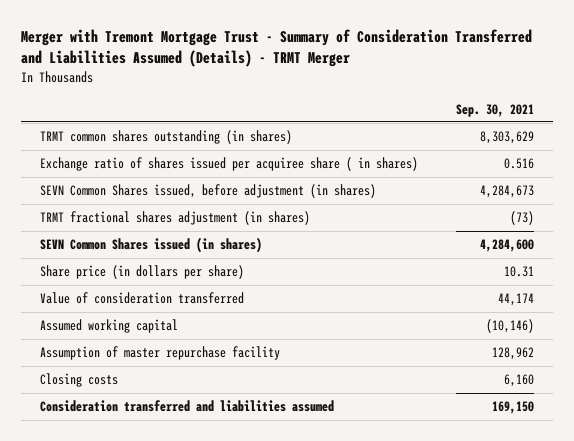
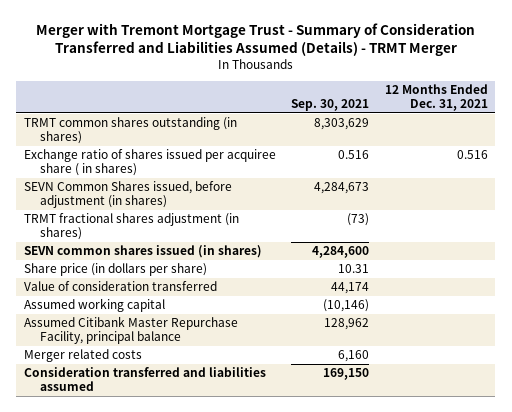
- | Sep. 30, 2021
+ | Sep. 30, 2021 | 12 Months Ended Dec. 31, 2021
- SEVN Common Shares issued (in shares) | 4,284,600
+ SEVN common shares issued (in shares) | 4,284,600 |
- Assumption of master repurchase facility | 128,962
- Closing costs | 6,160
+ Assumed Citibank Master Repurchase Facility, principal balance | 128,962 |
+ Merger related costs | 6,160 |

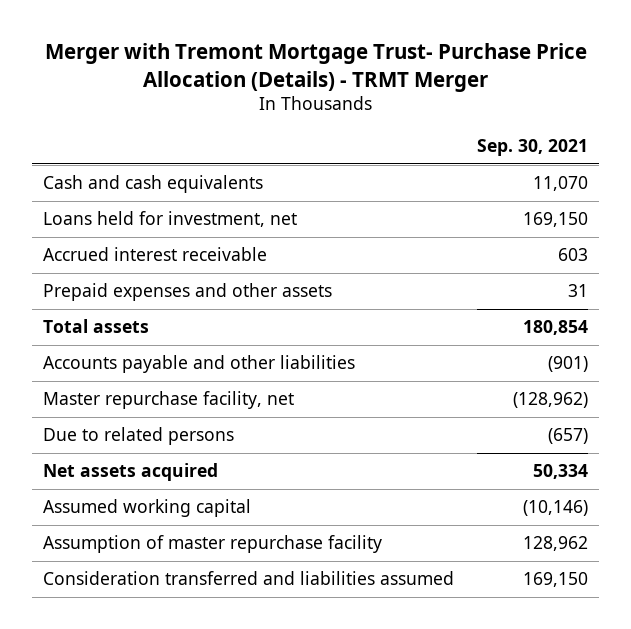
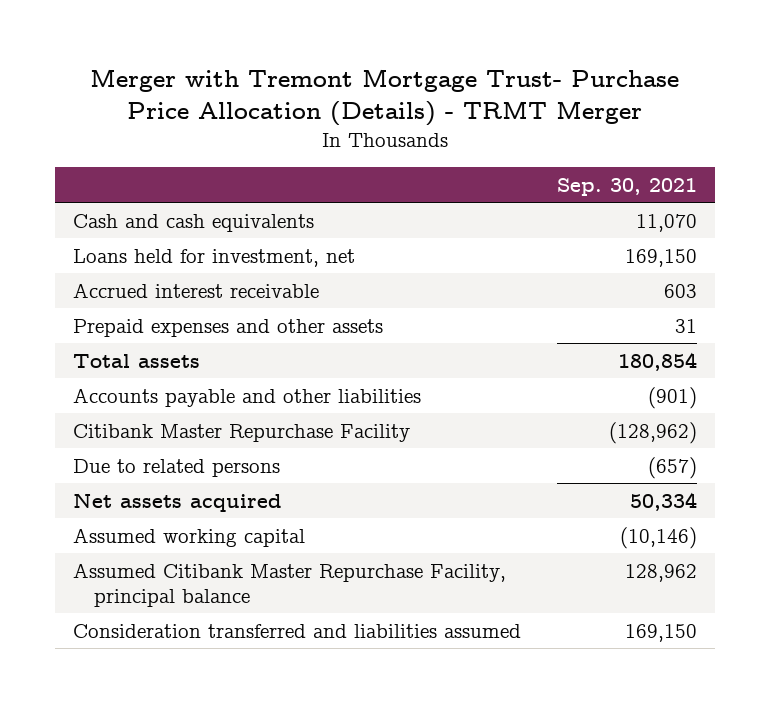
- Master repurchase facility, net | (128,962)
+ Citibank Master Repurchase Facility | (128,962)
- Assumption of master repurchase facility | 128,962
+ Assumed Citibank Master Repurchase Facility, principal balance | 128,962

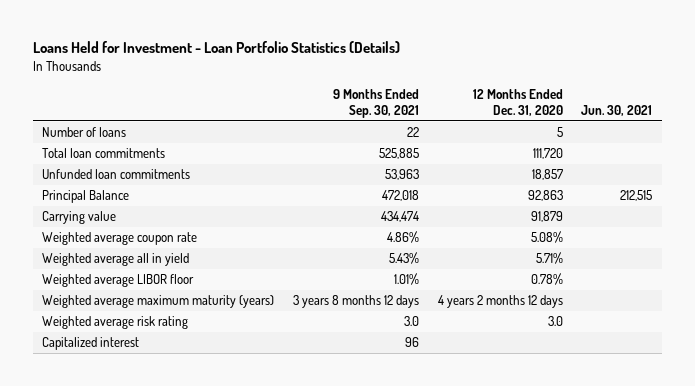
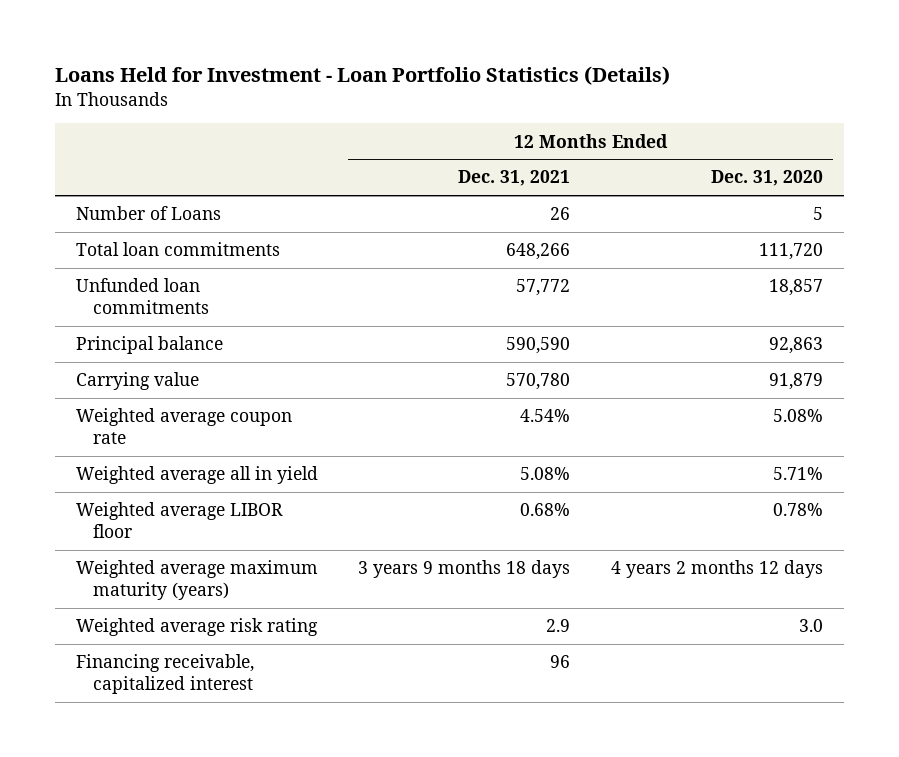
- | 9 Months Ended Sep. 30, 2021 | 12 Months Ended Dec. 31, 2020 | Jun. 30, 2021
+ | 12 Months Ended Dec. 31, 2021 | 12 Months Ended Dec. 31, 2020
- Number of loans | 22 | 5 |
+ Number of Loans | 26 | 5
- Principal Balance | 472,018 | 92,863 | 212,515
+ Principal balance | 590,590 | 92,863
- Capitalized interest | 96 | |
+ Financing receivable, capitalized interest | 96 |

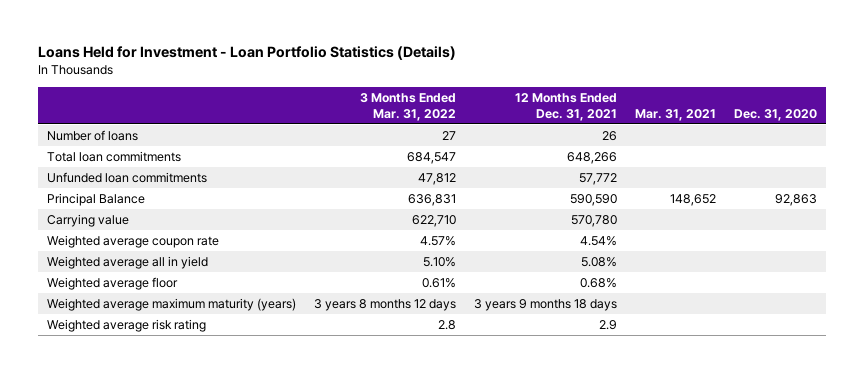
- | 12 Months Ended Dec. 31, 2021 | 12 Months Ended Dec. 31, 2020
+ | 3 Months Ended Mar. 31, 2022 | 12 Months Ended Dec. 31, 2021 | Mar. 31, 2021 | Dec. 31, 2020
- Number of Loans | 26 | 5
+ Number of loans | 27 | 26 | |
- Principal balance | 590,590 | 92,863
+ Principal Balance | 636,831 | 590,590 | 148,652 | 92,863
- Weighted average LIBOR floor | 0.68% | 0.78%
+ Weighted average floor | 0.61% | 0.68% | |
- Financing receivable, capitalized interest | 96 |

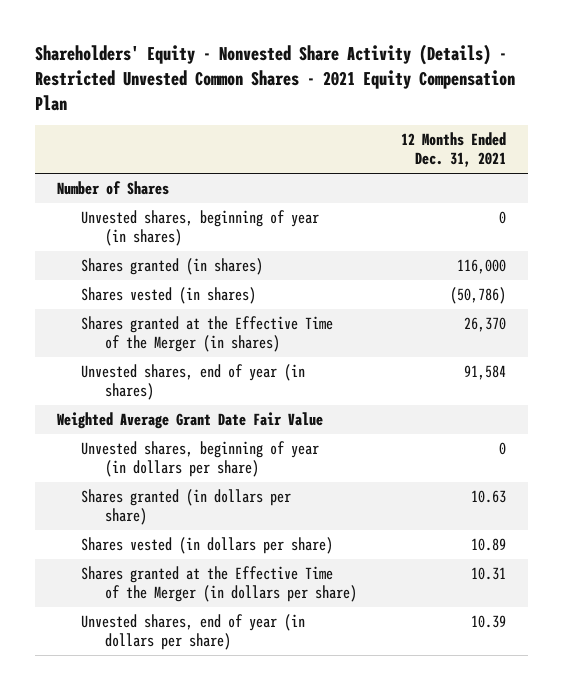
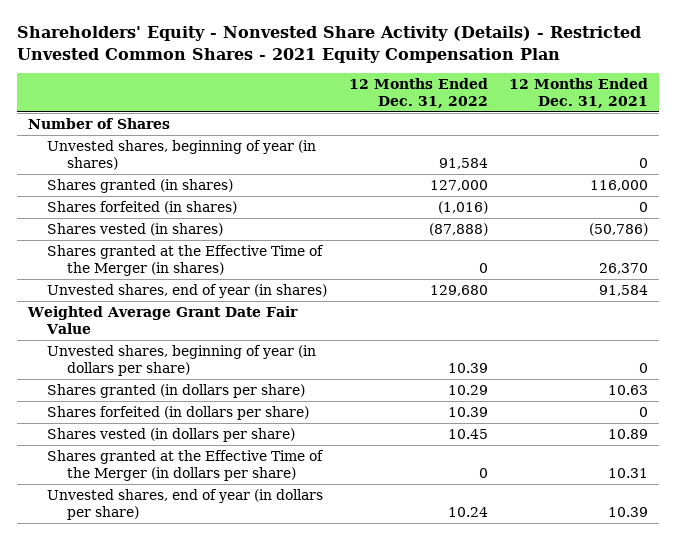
- | 12 Months Ended Dec. 31, 2021
+ | 12 Months Ended Dec. 31, 2022 | 12 Months Ended Dec. 31, 2021
+ Shares forfeited (in shares) | (1,016) | 0
+ Shares forfeited (in dollars per share) | 10.39 | 0

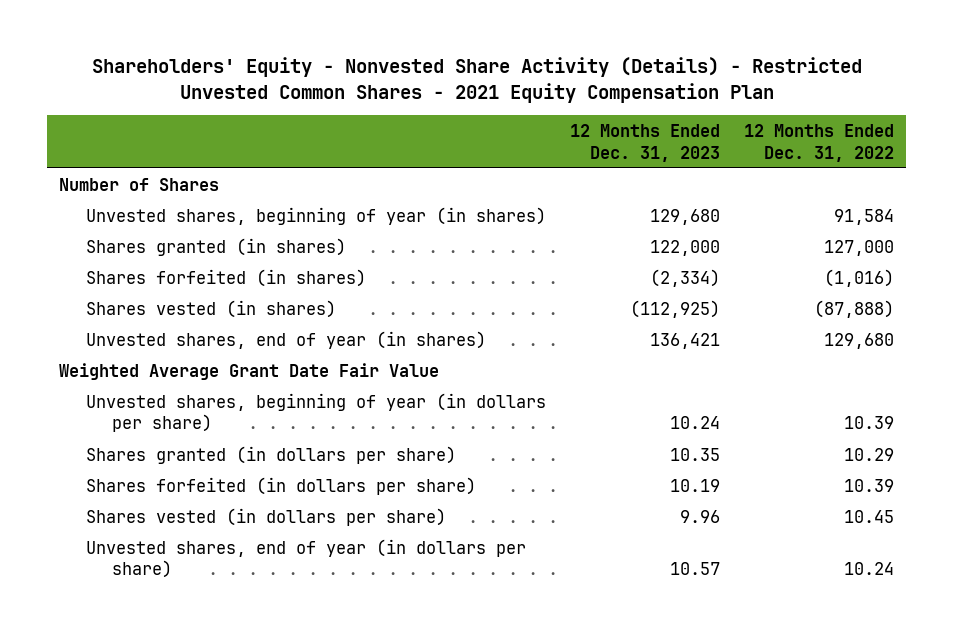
- | 12 Months Ended Dec. 31, 2022 | 12 Months Ended Dec. 31, 2021
+ | 12 Months Ended Dec. 31, 2023 | 12 Months Ended Dec. 31, 2022
- Shares granted at the Effective Time of the Merger (in shares) | 0 | 26,370
- Shares granted at the Effective Time of the Merger (in dollars per share) | 0 | 10.31

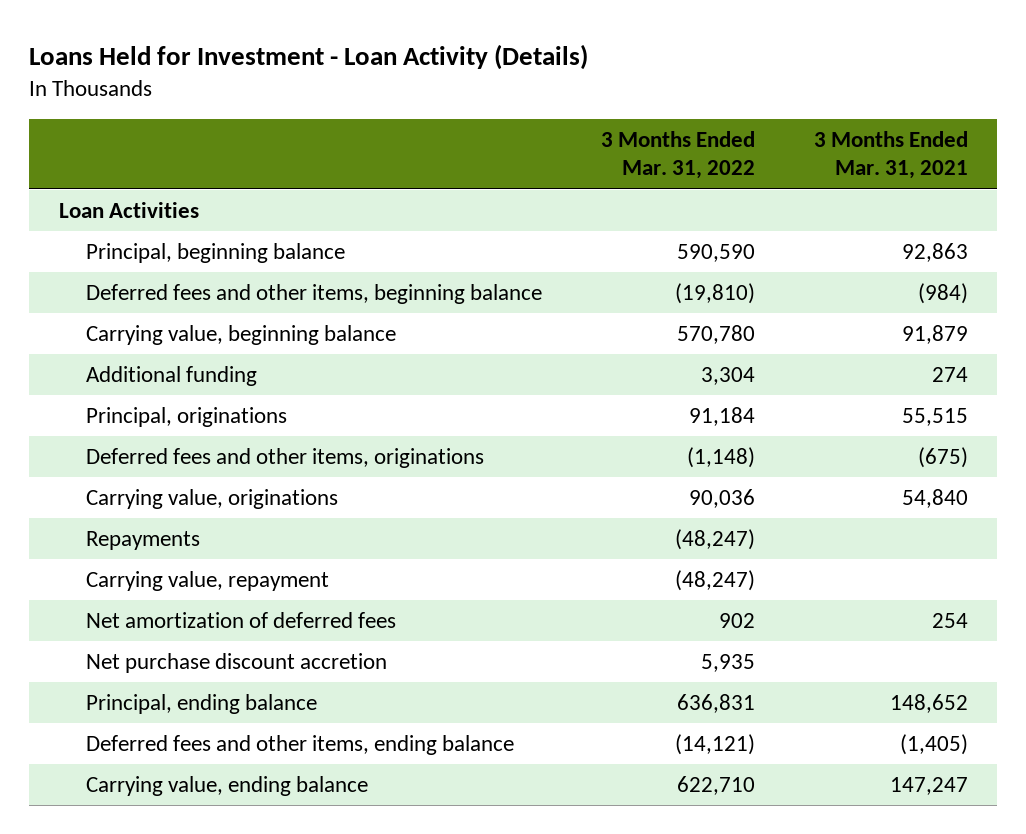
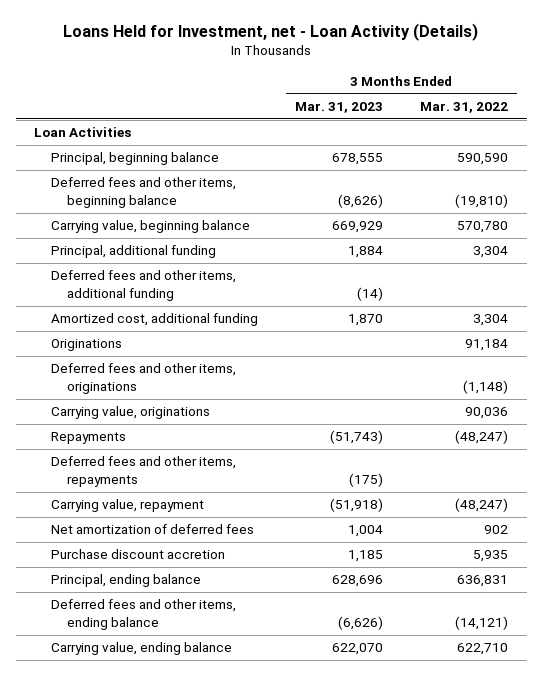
- Loans Held for Investment - Loan Activity (Details)
+ Loans Held for Investment, net - Loan Activity (Details)
- | 3 Months Ended Mar. 31, 2022 | 3 Months Ended Mar. 31, 2021
+ | 3 Months Ended Mar. 31, 2023 | 3 Months Ended Mar. 31, 2022
- Additional funding | 3,304 | 274
- Principal, originations | 91,184 | 55,515
+ Principal, additional funding | 1,884 | 3,304
+ Deferred fees and other items, additional funding | (14) |
+ Amortized cost, additional funding | 1,870 | 3,304
+ Originations | | 91,184
+ Deferred fees and other items, repayments | (175) |
- Net purchase discount accretion | 5,935 |
+ Purchase discount accretion | 1,185 | 5,935

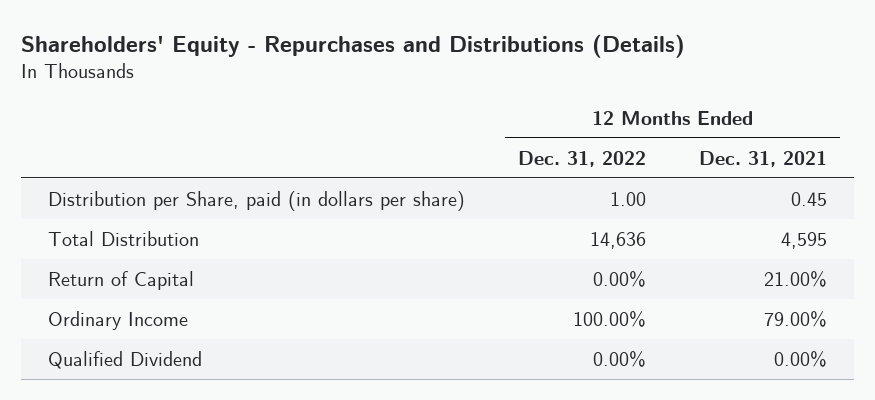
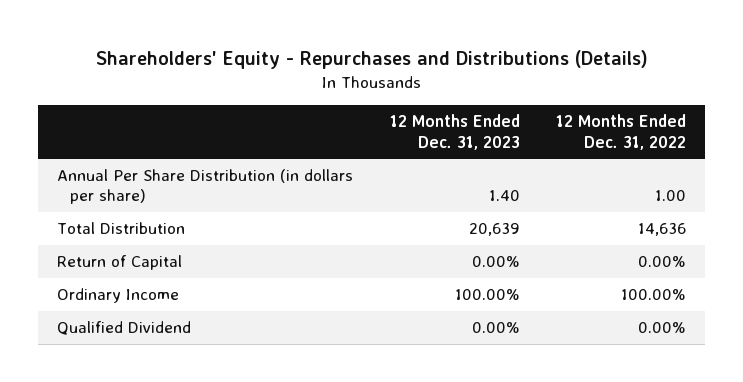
- | 12 Months Ended Dec. 31, 2022 | 12 Months Ended Dec. 31, 2021
+ | 12 Months Ended Dec. 31, 2023 | 12 Months Ended Dec. 31, 2022
- Distribution per Share, paid (in dollars per share) | 1.00 | 0.45
+ Annual Per Share Distribution (in dollars per share) | 1.40 | 1.00

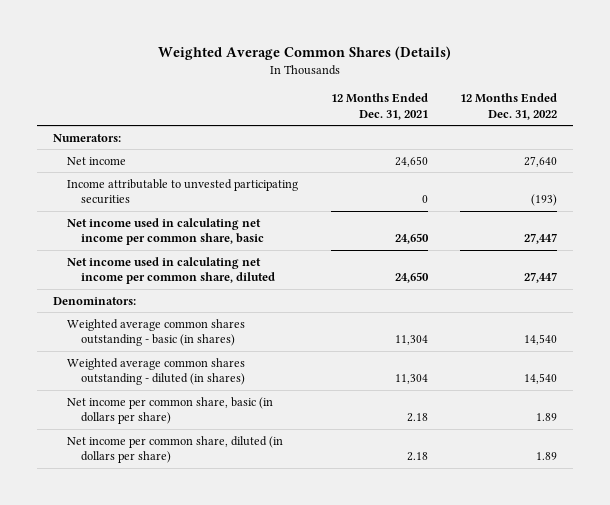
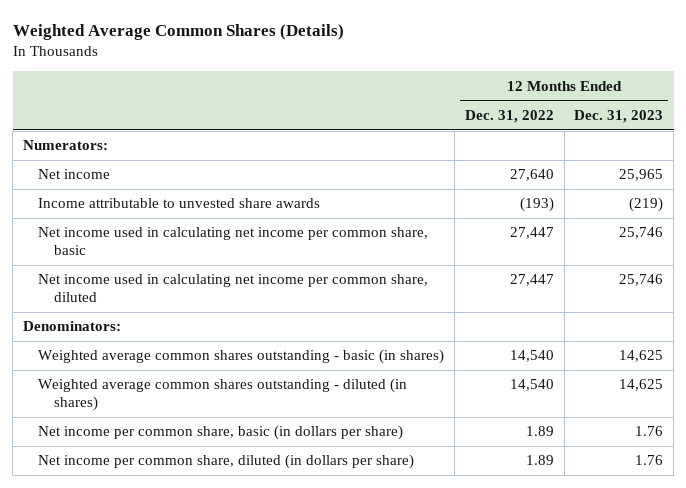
- | 12 Months Ended Dec. 31, 2021 | 12 Months Ended Dec. 31, 2022
+ | 12 Months Ended Dec. 31, 2022 | 12 Months Ended Dec. 31, 2023
- Income attributable to unvested participating securities | 0 | (193)
+ Income attributable to unvested share awards | (193) | (219)

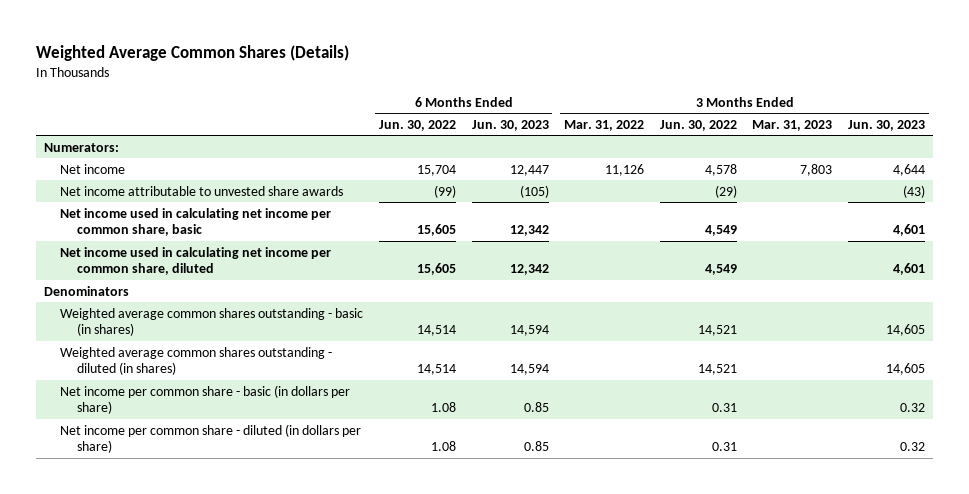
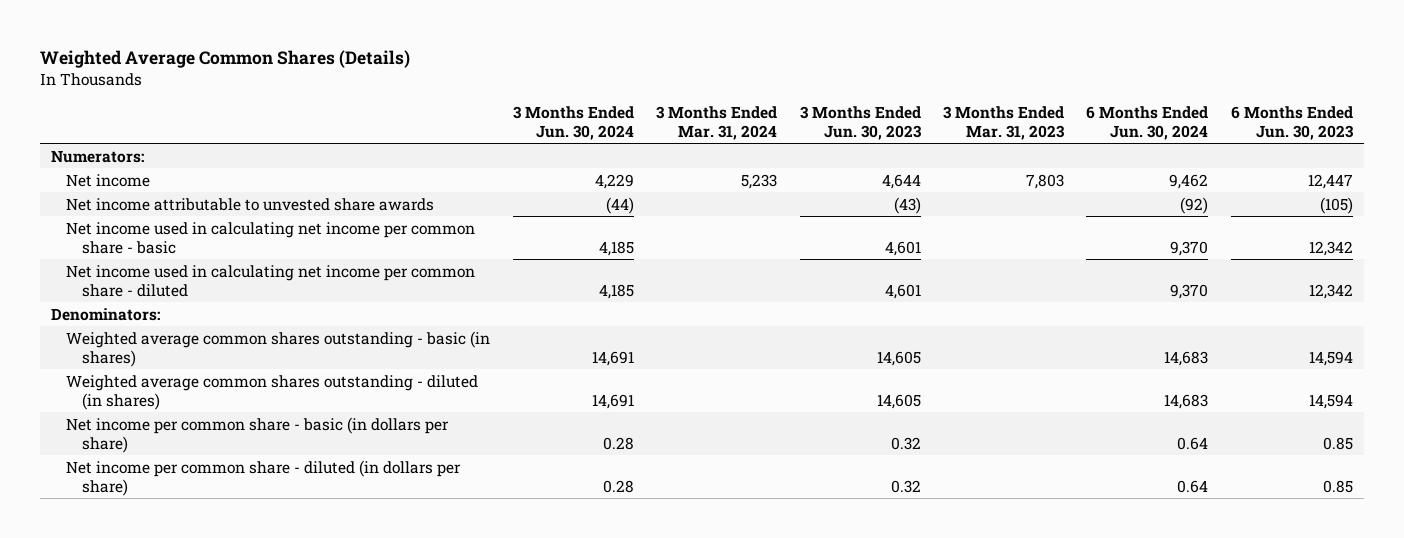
- | 6 Months Ended Jun. 30, 2022 | 6 Months Ended Jun. 30, 2023 | 3 Months Ended Mar. 31, 2022 | 3 Months Ended Jun. 30, 2022 | 3 Months Ended Mar. 31, 2023 | 3 Months Ended Jun. 30, 2023
+ | 3 Months Ended Jun. 30, 2024 | 3 Months Ended Mar. 31, 2024 | 3 Months Ended Jun. 30, 2023 | 3 Months Ended Mar. 31, 2023 | 6 Months Ended Jun. 30, 2024 | 6 Months Ended Jun. 30, 2023
- Net income used in calculating net income per common share, basic | 15,605 | 12,342 | | 4,549 | | 4,601
- Net income used in calculating net income per common share, diluted | 15,605 | 12,342 | | 4,549 | | 4,601
- Denominators
+ Net income used in calculating net income per common share - basic | 4,185 | | 4,601 | | 9,370 | 12,342
+ Net income used in calculating net income per common share - diluted | 4,185 | | 4,601 | | 9,370 | 12,342
+ Denominators:

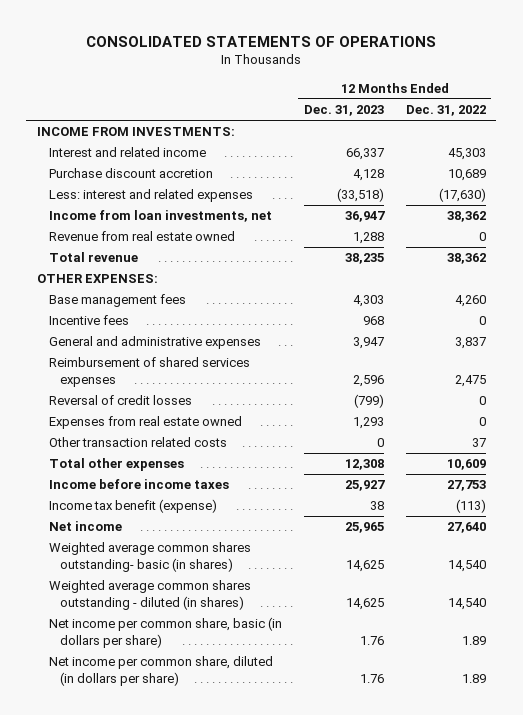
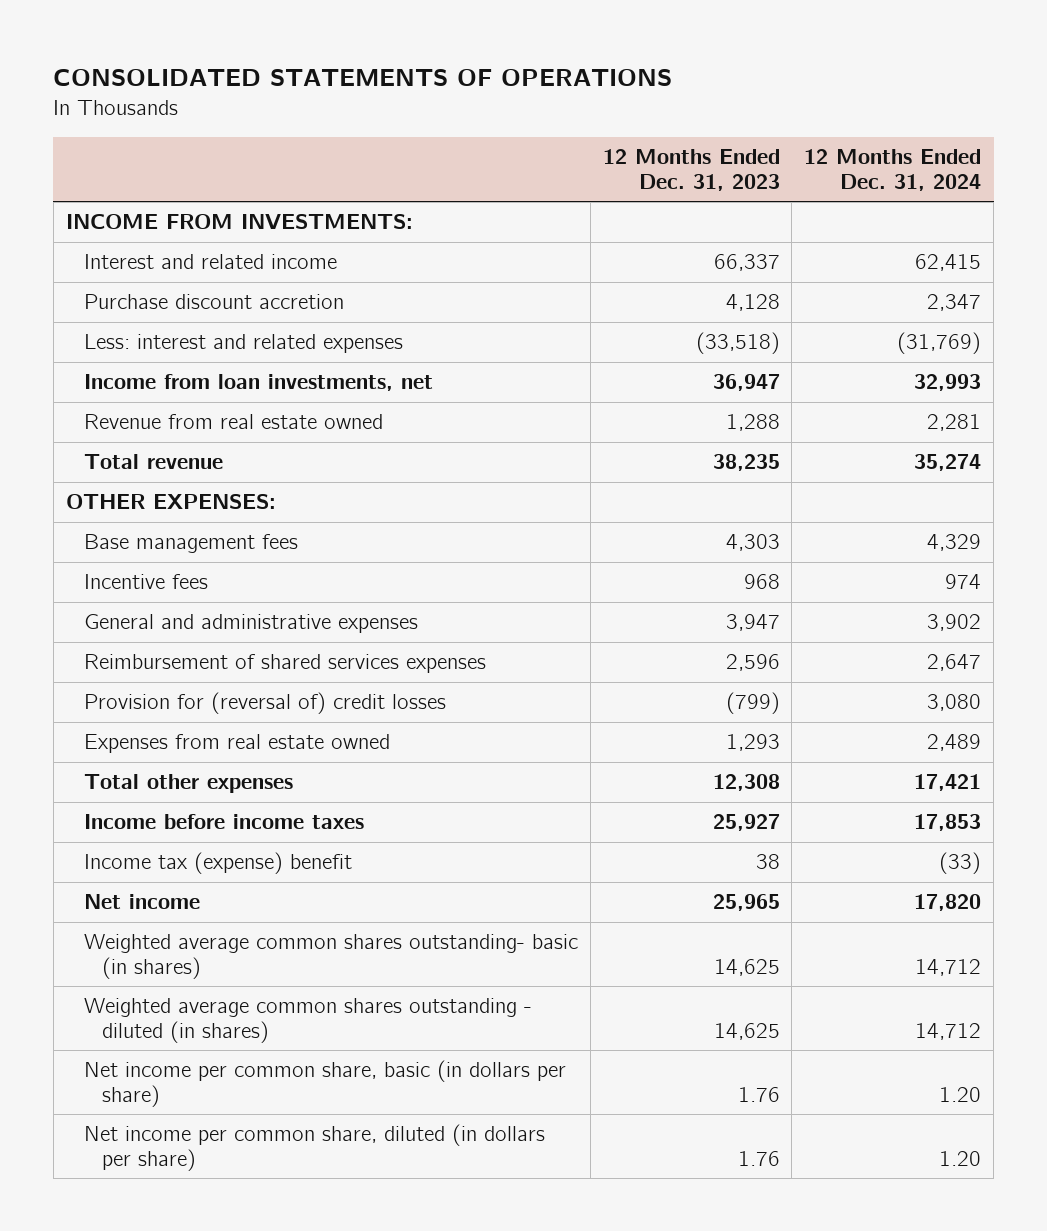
- | 12 Months Ended Dec. 31, 2023 | 12 Months Ended Dec. 31, 2022
+ | 12 Months Ended Dec. 31, 2023 | 12 Months Ended Dec. 31, 2024
- Reversal of credit losses | (799) | 0
+ Provision for (reversal of) credit losses | (799) | 3,080
- Other transaction related costs | 0 | 37
- Income tax benefit (expense) | 38 | (113)
+ Income tax (expense) benefit | 38 | (33)

